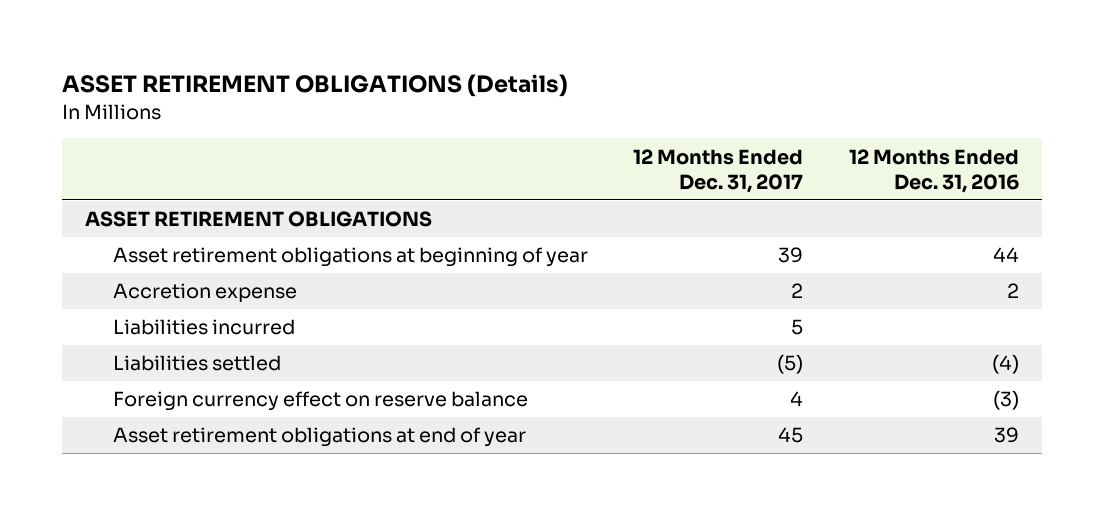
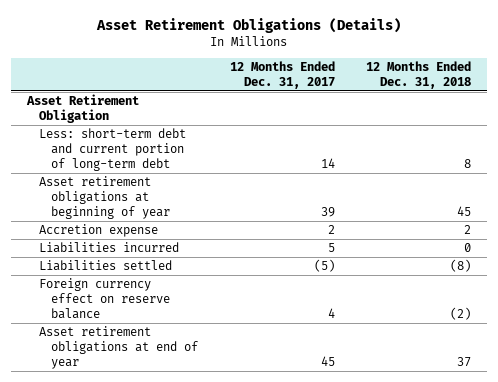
- ASSET RETIREMENT OBLIGATIONS (Details)
+ Asset Retirement Obligations (Details)
- | 12 Months Ended Dec. 31, 2017 | 12 Months Ended Dec. 31, 2016
+ | 12 Months Ended Dec. 31, 2017 | 12 Months Ended Dec. 31, 2018
- ASSET RETIREMENT OBLIGATIONS
+ Asset Retirement Obligation
+ Less: short-term debt and current portion of long-term debt | 14 | 8

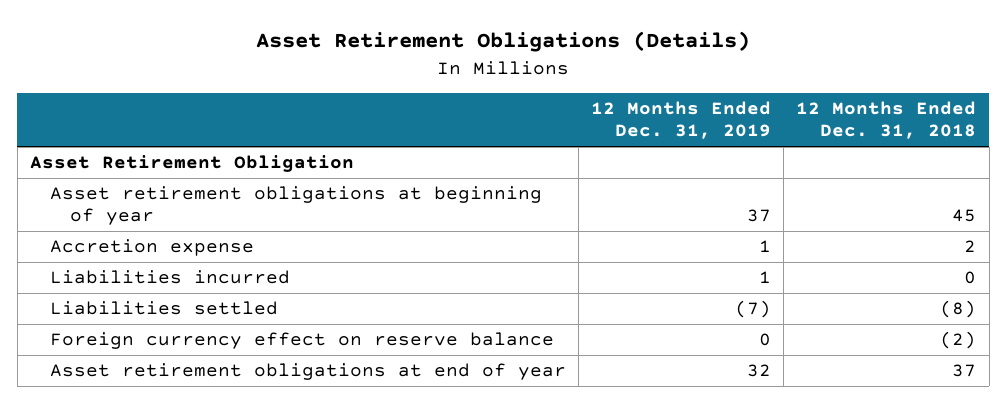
- | 12 Months Ended Dec. 31, 2017 | 12 Months Ended Dec. 31, 2018
+ | 12 Months Ended Dec. 31, 2019 | 12 Months Ended Dec. 31, 2018
- Less: short-term debt and current portion of long-term debt | 14 | 8

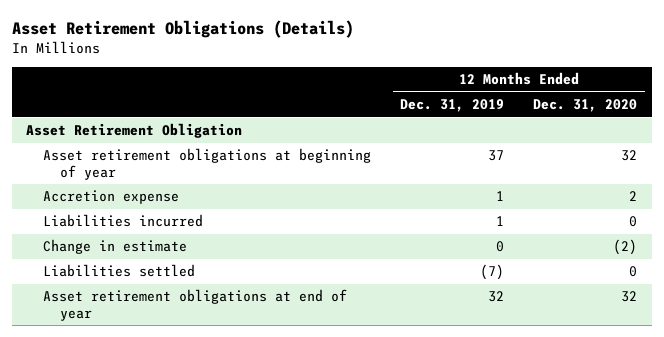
- | 12 Months Ended Dec. 31, 2019 | 12 Months Ended Dec. 31, 2018
+ | 12 Months Ended Dec. 31, 2019 | 12 Months Ended Dec. 31, 2020
+ Change in estimate | 0 | (2)
- Foreign currency effect on reserve balance | 0 | (2)

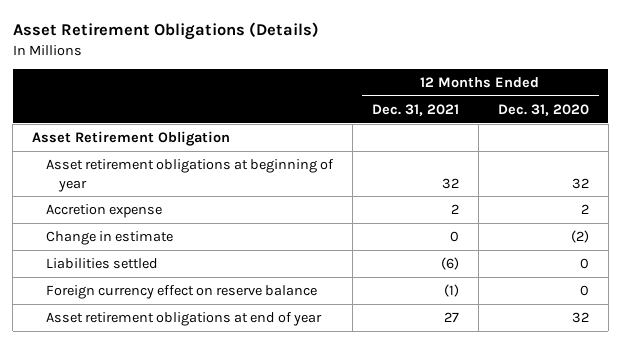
- | 12 Months Ended Dec. 31, 2019 | 12 Months Ended Dec. 31, 2020
+ | 12 Months Ended Dec. 31, 2021 | 12 Months Ended Dec. 31, 2020
- Liabilities incurred | 1 | 0
+ Foreign currency effect on reserve balance | (1) | 0

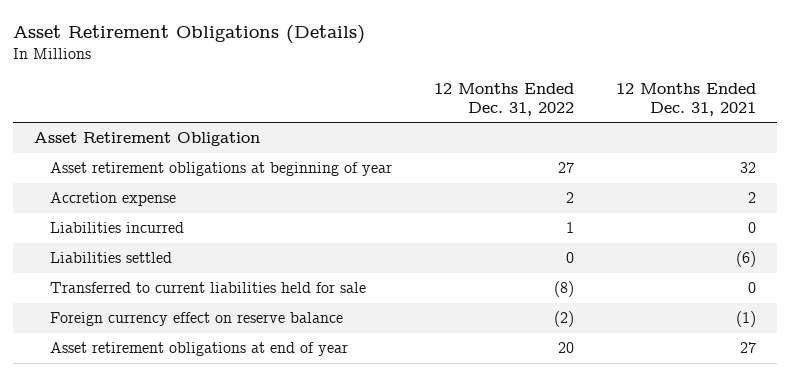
- | 12 Months Ended Dec. 31, 2021 | 12 Months Ended Dec. 31, 2020
+ | 12 Months Ended Dec. 31, 2022 | 12 Months Ended Dec. 31, 2021
- Change in estimate | 0 | (2)
+ Liabilities incurred | 1 | 0
+ Transferred to current liabilities held for sale | (8) | 0

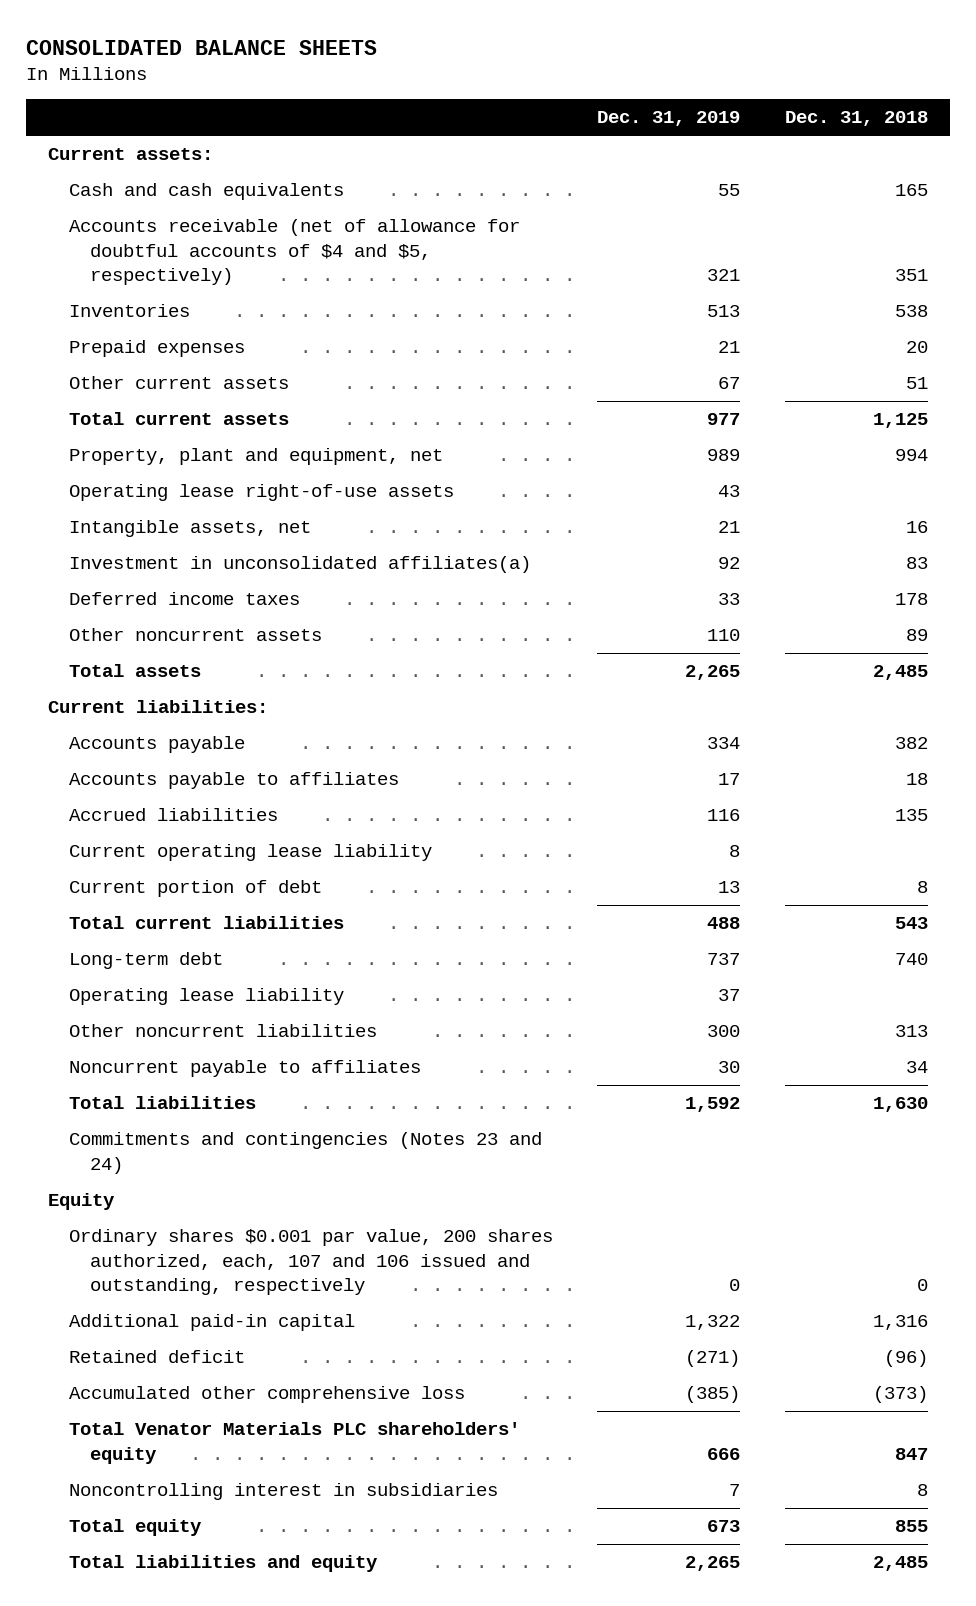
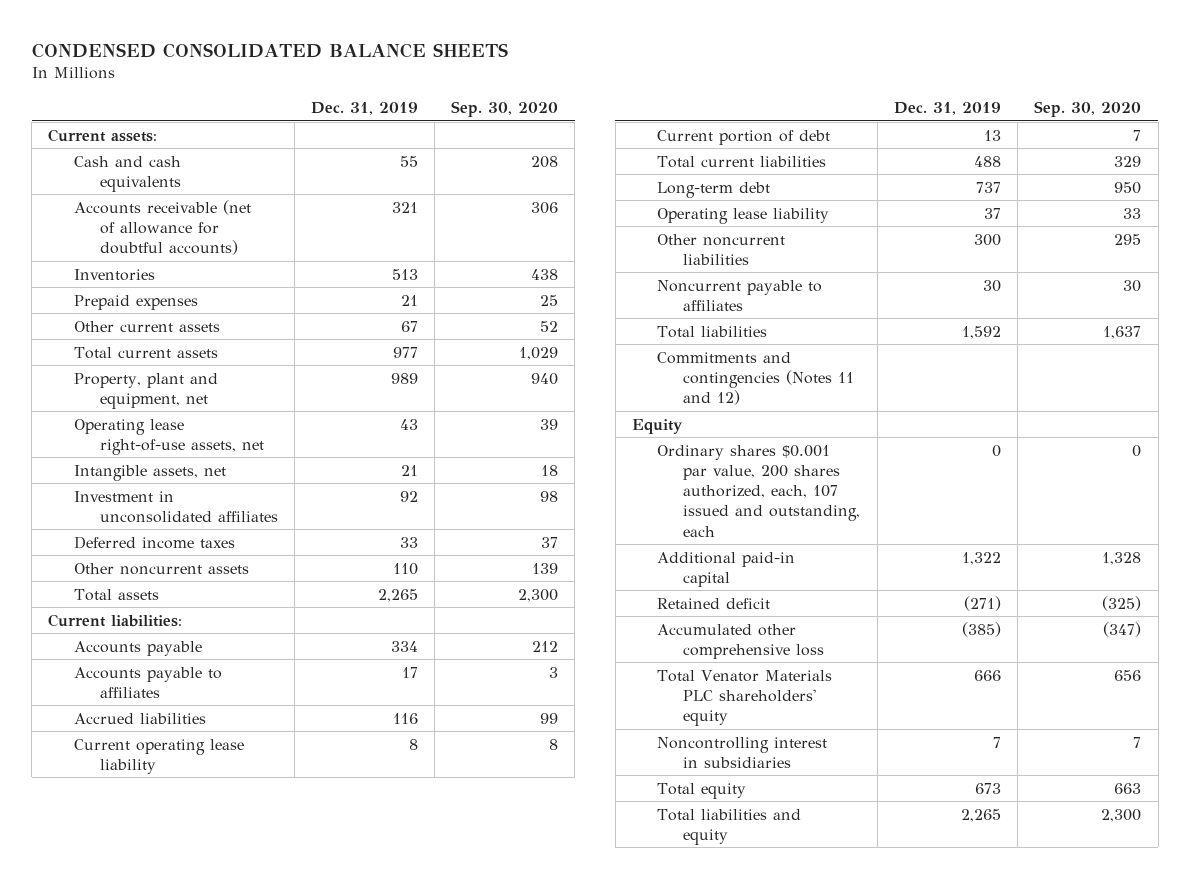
- CONSOLIDATED BALANCE SHEETS
+ CONDENSED CONSOLIDATED BALANCE SHEETS
- | Dec. 31, 2019 | Dec. 31, 2018
+ | Dec. 31, 2019 | Sep. 30, 2020
- Accounts receivable (net of allowance for doubtful accounts of $4 and $5, respectively) | 321 | 351
+ Accounts receivable (net of allowance for doubtful accounts) | 321 | 306
- Operating lease right-of-use assets | 43 |
+ Operating lease right-of-use assets, net | 43 | 39
- Investment in unconsolidated affiliates(a) | 92 | 83
+ Investment in unconsolidated affiliates | 92 | 98
- Commitments and contingencies (Notes 23 and 24)
+ Commitments and contingencies (Notes 11 and 12)
- Ordinary shares $0.001 par value, 200 shares authorized, each, 107 and 106 issued and outstanding, respectively | 0 | 0
+ Ordinary shares $0.001 par value, 200 shares authorized, each, 107 issued and outstanding, each | 0 | 0

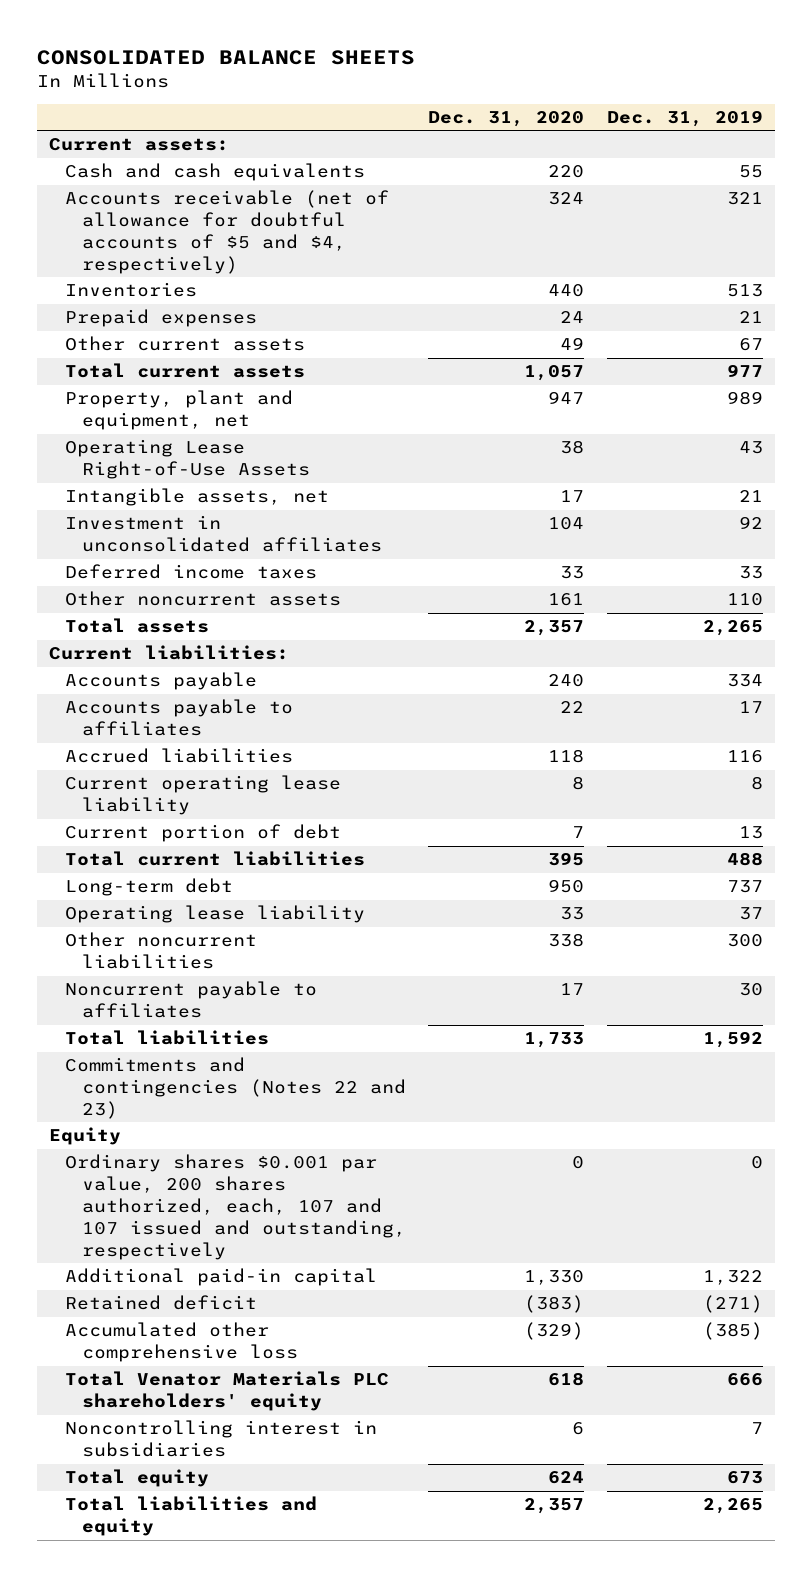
- CONDENSED CONSOLIDATED BALANCE SHEETS
+ CONSOLIDATED BALANCE SHEETS
- | Dec. 31, 2019 | Sep. 30, 2020
+ | Dec. 31, 2020 | Dec. 31, 2019
- Accounts receivable (net of allowance for doubtful accounts) | 321 | 306
+ Accounts receivable (net of allowance for doubtful accounts of $5 and $4, respectively) | 324 | 321
- Operating lease right-of-use assets, net | 43 | 39
+ Operating Lease Right-of-Use Assets | 38 | 43
- Commitments and contingencies (Notes 11 and 12)
+ Commitments and contingencies (Notes 22 and 23)
- Ordinary shares $0.001 par value, 200 shares authorized, each, 107 issued and outstanding, each | 0 | 0
+ Ordinary shares $0.001 par value, 200 shares authorized, each, 107 and 107 issued and outstanding, respectively | 0 | 0

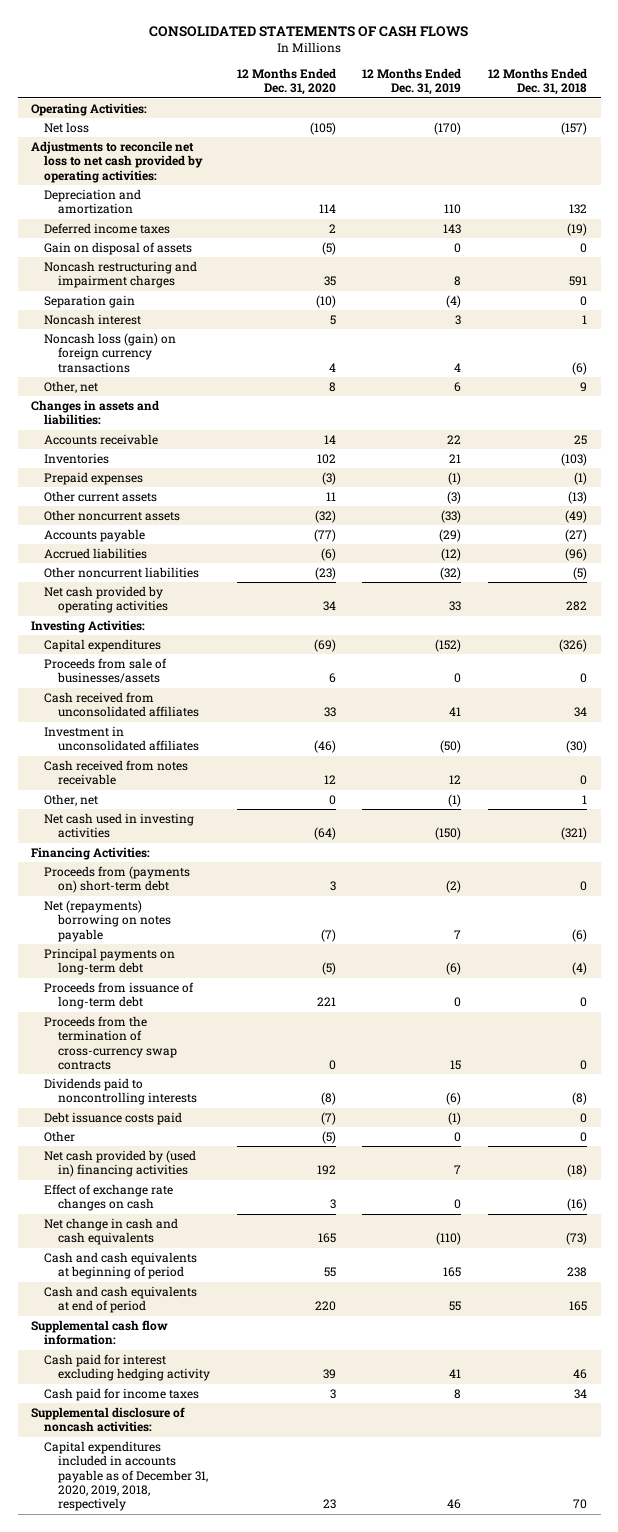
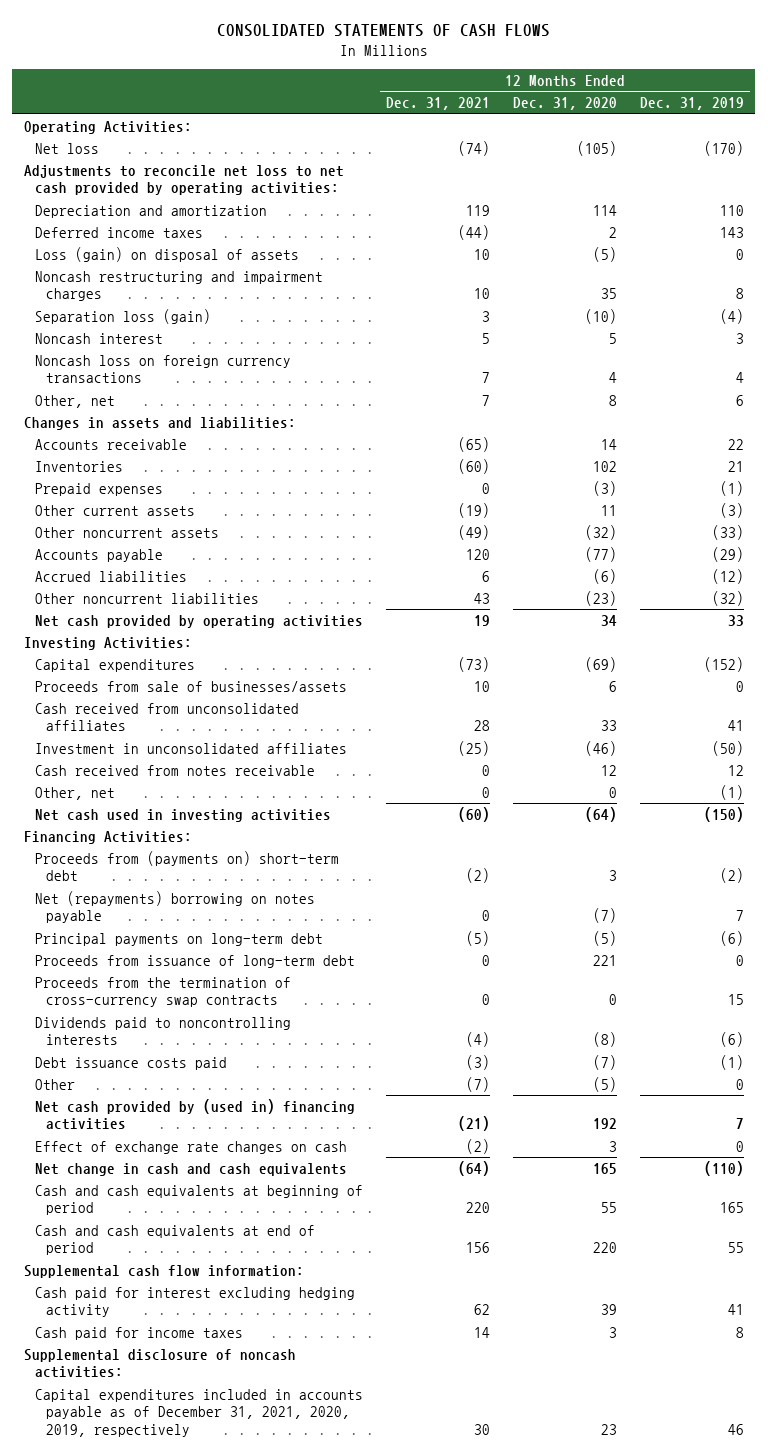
- | 12 Months Ended Dec. 31, 2020 | 12 Months Ended Dec. 31, 2019 | 12 Months Ended Dec. 31, 2018
+ | 12 Months Ended Dec. 31, 2021 | 12 Months Ended Dec. 31, 2020 | 12 Months Ended Dec. 31, 2019
- Gain on disposal of assets | (5) | 0 | 0
+ Loss (gain) on disposal of assets | 10 | (5) | 0
- Separation gain | (10) | (4) | 0
+ Separation loss (gain) | 3 | (10) | (4)
- Noncash loss (gain) on foreign currency transactions | 4 | 4 | (6)
+ Noncash loss on foreign currency transactions | 7 | 4 | 4
- Capital expenditures included in accounts payable as of December 31, 2020, 2019, 2018, respectively | 23 | 46 | 70
+ Capital expenditures included in accounts payable as of December 31, 2021, 2020, 2019, respectively | 30 | 23 | 46

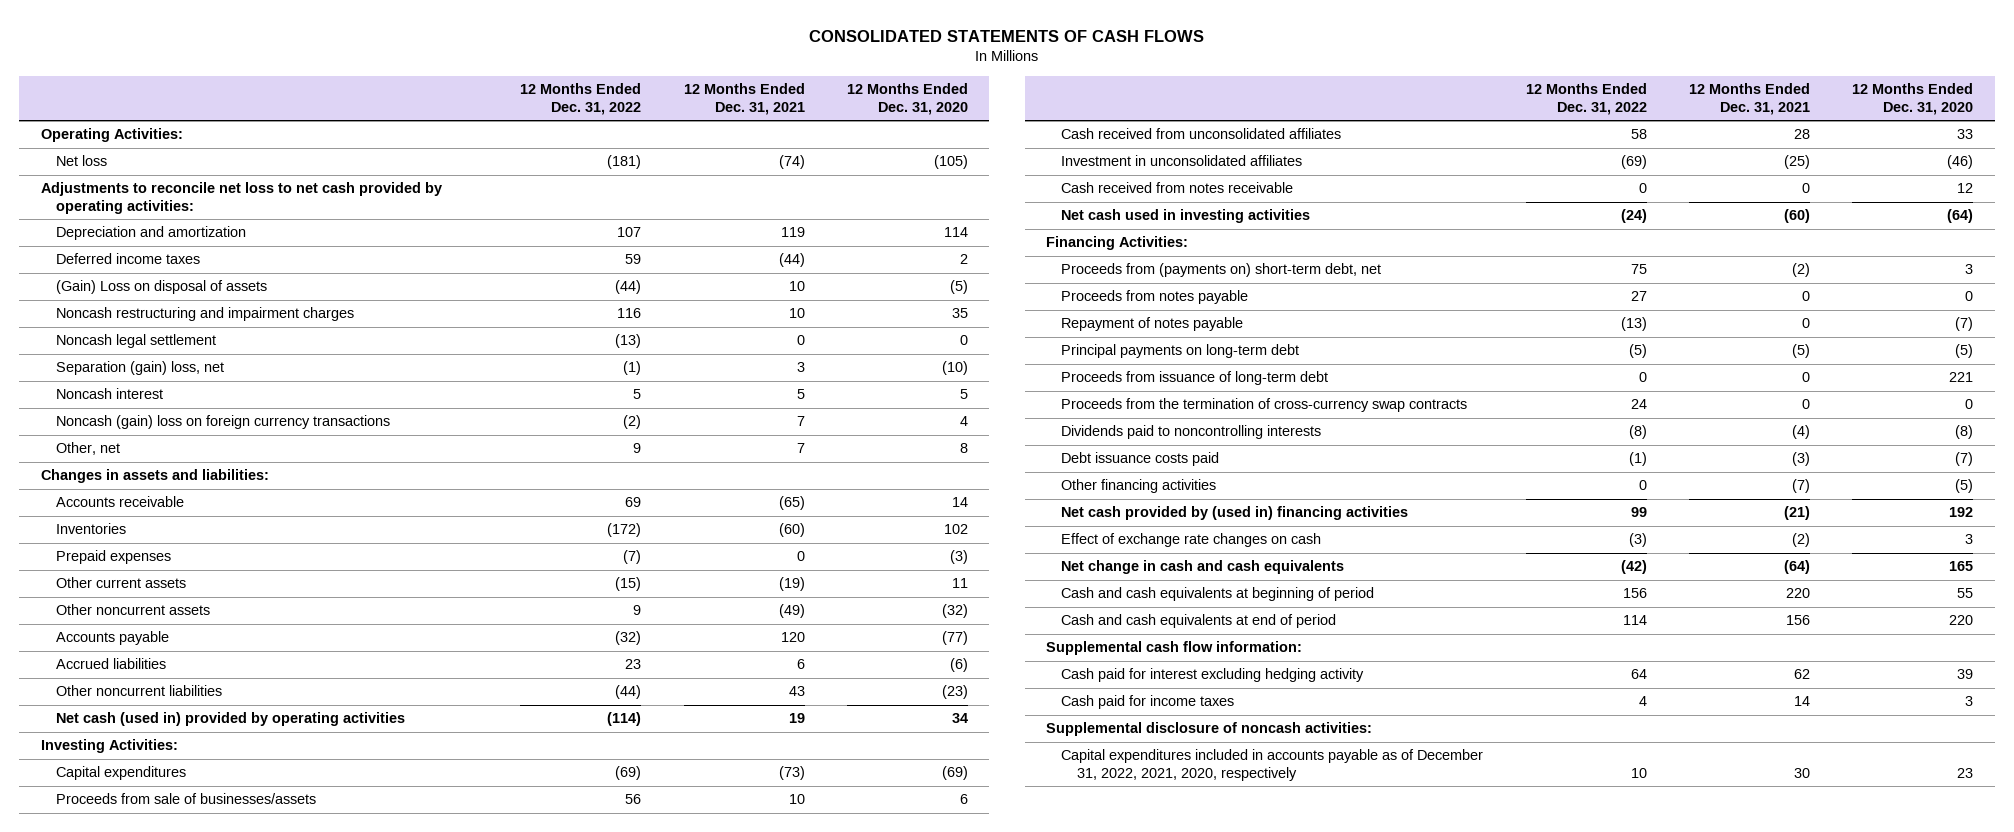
- | 12 Months Ended Dec. 31, 2021 | 12 Months Ended Dec. 31, 2020 | 12 Months Ended Dec. 31, 2019
+ | 12 Months Ended Dec. 31, 2022 | 12 Months Ended Dec. 31, 2021 | 12 Months Ended Dec. 31, 2020
- Loss (gain) on disposal of assets | 10 | (5) | 0
+ (Gain) Loss on disposal of assets | (44) | 10 | (5)
- Separation loss (gain) | 3 | (10) | (4)
+ Noncash legal settlement | (13) | 0 | 0
+ Separation (gain) loss, net | (1) | 3 | (10)
- Noncash loss on foreign currency transactions | 7 | 4 | 4
+ Noncash (gain) loss on foreign currency transactions | (2) | 7 | 4
- Net cash provided by operating activities | 19 | 34 | 33
+ Net cash (used in) provided by operating activities | (114) | 19 | 34
- Other, net | 0 | 0 | (1)
- Proceeds from (payments on) short-term debt | (2) | 3 | (2)
- Net (repayments) borrowing on notes payable | 0 | (7) | 7
+ Proceeds from (payments on) short-term debt, net | 75 | (2) | 3
+ Proceeds from notes payable | 27 | 0 | 0
+ Repayment of notes payable | (13) | 0 | (7)
- Other | (7) | (5) | 0
+ Other financing activities | 0 | (7) | (5)
- Capital expenditures included in accounts payable as of December 31, 2021, 2020, 2019, respectively | 30 | 23 | 46
+ Capital expenditures included in accounts payable as of December 31, 2022, 2021, 2020, respectively | 10 | 30 | 23

